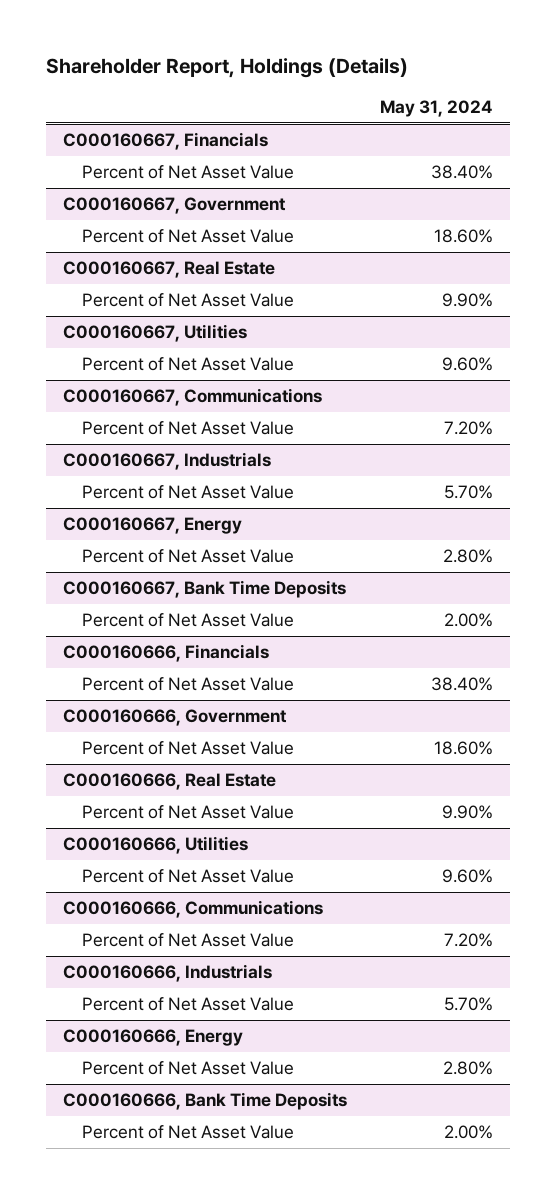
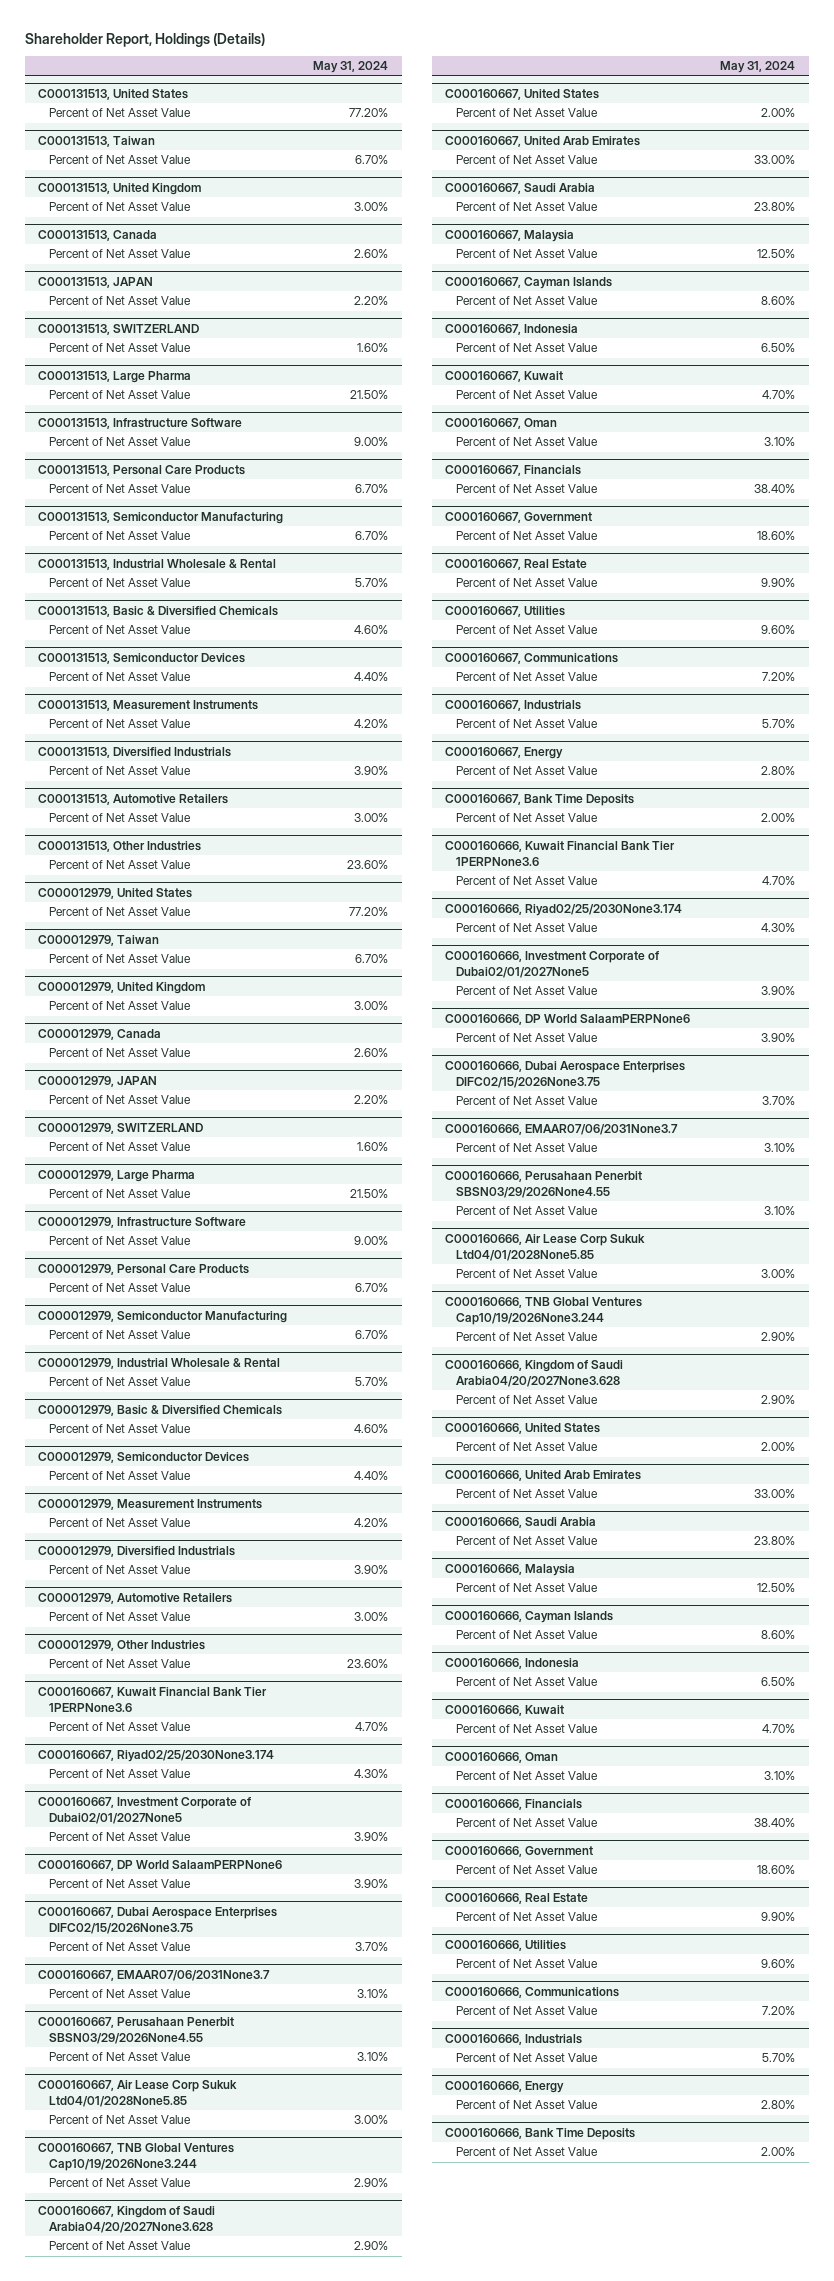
+ C000131513, United States
+ Percent of Net Asset Value | 77.20%
+ C000131513, Taiwan
+ Percent of Net Asset Value | 6.70%
+ C000131513, United Kingdom
+ Percent of Net Asset Value | 3.00%
+ C000131513, Canada
+ Percent of Net Asset Value | 2.60%
+ C000131513, JAPAN
+ Percent of Net Asset Value | 2.20%
+ C000131513, SWITZERLAND
+ Percent of Net Asset Value | 1.60%
+ C000131513, Large Pharma
+ Percent of Net Asset Value | 21.50%
+ C000131513, Infrastructure Software
+ Percent of Net Asset Value | 9.00%
+ C000131513, Personal Care Products
+ Percent of Net Asset Value | 6.70%
+ C000131513, Semiconductor Manufacturing
+ Percent of Net Asset Value | 6.70%
+ C000131513, Industrial Wholesale & Rental
+ Percent of Net Asset Value | 5.70%
+ C000131513, Basic & Diversified Chemicals
+ Percent of Net Asset Value | 4.60%
+ C000131513, Semiconductor Devices
+ Percent of Net Asset Value | 4.40%
+ C000131513, Measurement Instruments
+ Percent of Net Asset Value | 4.20%
+ C000131513, Diversified Industrials
+ Percent of Net Asset Value | 3.90%
+ C000131513, Automotive Retailers
+ Percent of Net Asset Value | 3.00%
+ C000131513, Other Industries
+ Percent of Net Asset Value | 23.60%
+ C000012979, United States
+ Percent of Net Asset Value | 77.20%
+ C000012979, Taiwan
+ Percent of Net Asset Value | 6.70%
+ C000012979, United Kingdom
+ Percent of Net Asset Value | 3.00%
+ C000012979, Canada
+ Percent of Net Asset Value | 2.60%
+ C000012979, JAPAN
+ Percent of Net Asset Value | 2.20%
+ C000012979, SWITZERLAND
+ Percent of Net Asset Value | 1.60%
+ C000012979, Large Pharma
+ Percent of Net Asset Value | 21.50%
+ C000012979, Infrastructure Software
+ Percent of Net Asset Value | 9.00%
+ C000012979, Personal Care Products
+ Percent of Net Asset Value | 6.70%
+ C000012979, Semiconductor Manufacturing
+ Percent of Net Asset Value | 6.70%
+ C000012979, Industrial Wholesale & Rental
+ Percent of Net Asset Value | 5.70%
+ C000012979, Basic & Diversified Chemicals
+ Percent of Net Asset Value | 4.60%
+ C000012979, Semiconductor Devices
+ Percent of Net Asset Value | 4.40%
+ C000012979, Measurement Instruments
+ Percent of Net Asset Value | 4.20%
+ C000012979, Diversified Industrials
+ Percent of Net Asset Value | 3.90%
+ C000012979, Automotive Retailers
+ Percent of Net Asset Value | 3.00%
+ C000012979, Other Industries
+ Percent of Net Asset Value | 23.60%
+ C000160667, Kuwait Financial Bank Tier 1PERPNone3.6
+ Percent of Net Asset Value | 4.70%
+ C000160667, Riyad02/25/2030None3.174
+ Percent of Net Asset Value | 4.30%
+ C000160667, Investment Corporate of Dubai02/01/2027None5
+ Percent of Net Asset Value | 3.90%
+ C000160667, DP World SalaamPERPNone6
+ Percent of Net Asset Value | 3.90%
+ C000160667, Dubai Aerospace Enterprises DIFC02/15/2026None3.75
+ Percent of Net Asset Value | 3.70%
+ C000160667, EMAAR07/06/2031None3.7
+ Percent of Net Asset Value | 3.10%
+ C000160667, Perusahaan Penerbit SBSN03/29/2026None4.55
+ Percent of Net Asset Value | 3.10%
+ C000160667, Air Lease Corp Sukuk Ltd04/01/2028None5.85
+ Percent of Net Asset Value | 3.00%
+ C000160667, TNB Global Ventures Cap10/19/2026None3.244
+ Percent of Net Asset Value | 2.90%
+ C000160667, Kingdom of Saudi Arabia04/20/2027None3.628
+ Percent of Net Asset Value | 2.90%
+ C000160667, United States
+ Percent of Net Asset Value | 2.00%
+ C000160667, United Arab Emirates
+ Percent of Net Asset Value | 33.00%
+ C000160667, Saudi Arabia
+ Percent of Net Asset Value | 23.80%
+ C000160667, Malaysia
+ Percent of Net Asset Value | 12.50%
+ C000160667, Cayman Islands
+ Percent of Net Asset Value | 8.60%
+ C000160667, Indonesia
+ Percent of Net Asset Value | 6.50%
+ C000160667, Kuwait
+ Percent of Net Asset Value | 4.70%
+ C000160667, Oman
+ Percent of Net Asset Value | 3.10%
+ C000160666, Kuwait Financial Bank Tier 1PERPNone3.6
+ Percent of Net Asset Value | 4.70%
+ C000160666, Riyad02/25/2030None3.174
+ Percent of Net Asset Value | 4.30%
+ C000160666, Investment Corporate of Dubai02/01/2027None5
+ Percent of Net Asset Value | 3.90%
+ C000160666, DP World SalaamPERPNone6
+ Percent of Net Asset Value | 3.90%
+ C000160666, Dubai Aerospace Enterprises DIFC02/15/2026None3.75
+ Percent of Net Asset Value | 3.70%
+ C000160666, EMAAR07/06/2031None3.7
+ Percent of Net Asset Value | 3.10%
+ C000160666, Perusahaan Penerbit SBSN03/29/2026None4.55
+ Percent of Net Asset Value | 3.10%
+ C000160666, Air Lease Corp Sukuk Ltd04/01/2028None5.85
+ Percent of Net Asset Value | 3.00%
+ C000160666, TNB Global Ventures Cap10/19/2026None3.244
+ Percent of Net Asset Value | 2.90%
+ C000160666, Kingdom of Saudi Arabia04/20/2027None3.628
+ Percent of Net Asset Value | 2.90%
+ C000160666, United States
+ Percent of Net Asset Value | 2.00%
+ C000160666, United Arab Emirates
+ Percent of Net Asset Value | 33.00%
+ C000160666, Saudi Arabia
+ Percent of Net Asset Value | 23.80%
+ C000160666, Malaysia
+ Percent of Net Asset Value | 12.50%
+ C000160666, Cayman Islands
+ Percent of Net Asset Value | 8.60%
+ C000160666, Indonesia
+ Percent of Net Asset Value | 6.50%
+ C000160666, Kuwait
+ Percent of Net Asset Value | 4.70%
+ C000160666, Oman
+ Percent of Net Asset Value | 3.10%

